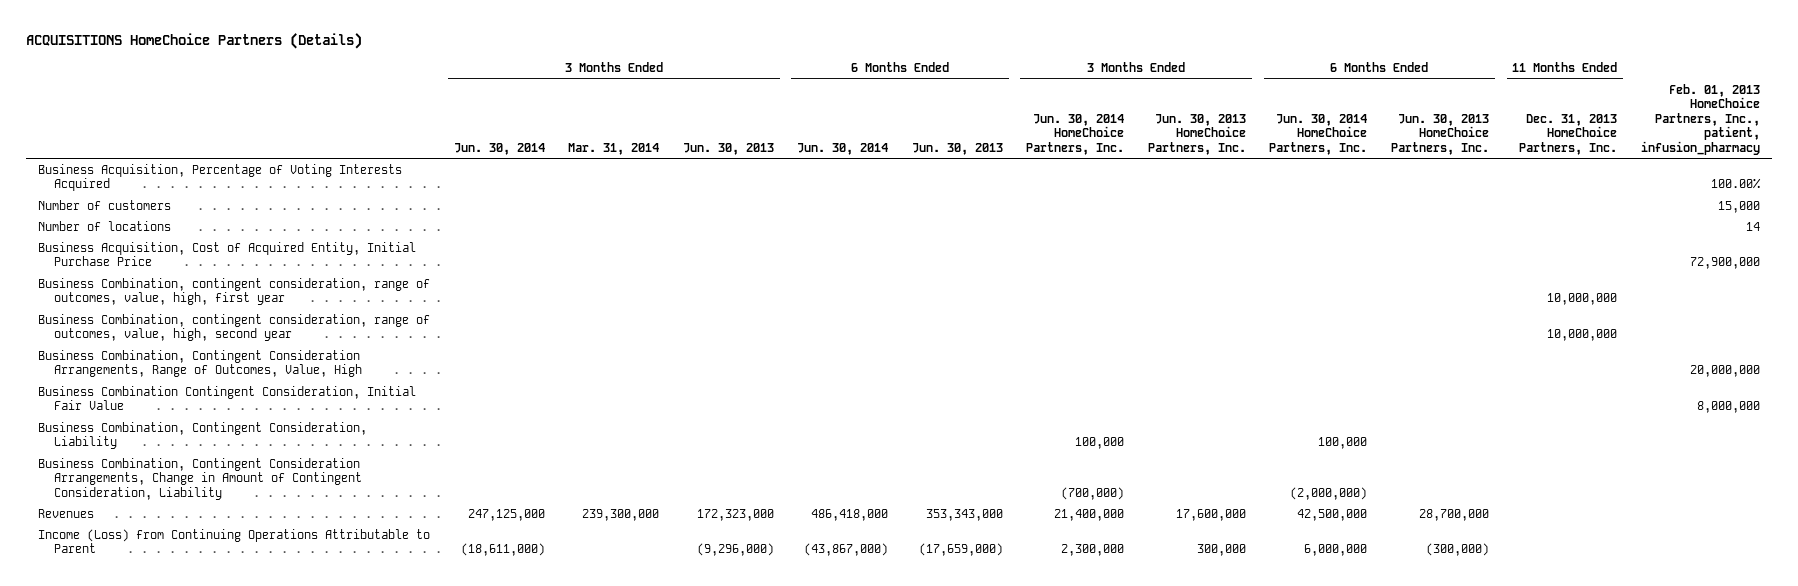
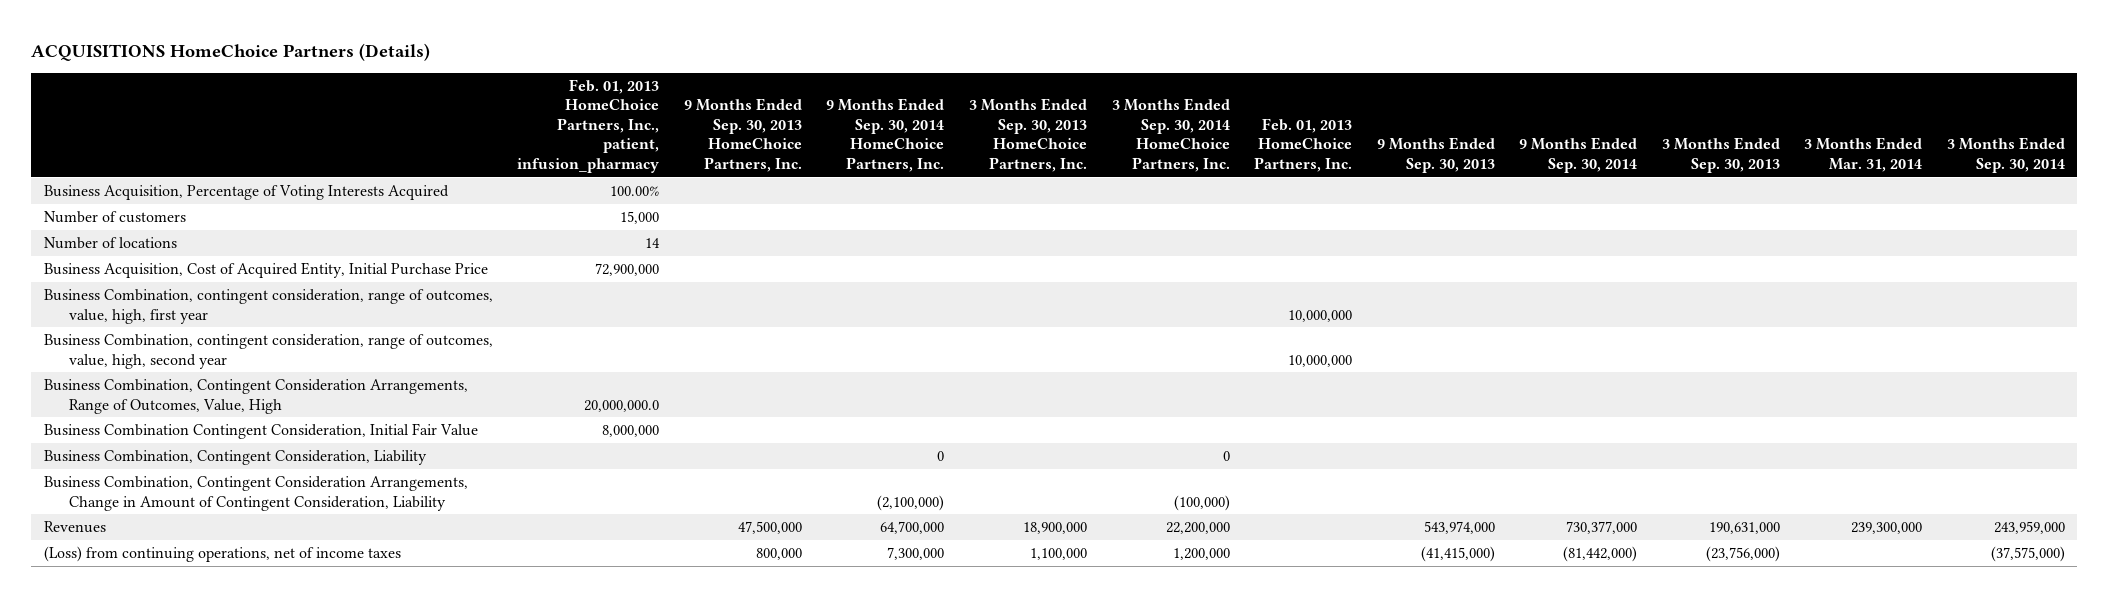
- | 3 Months Ended Jun. 30, 2014 | 3 Months Ended Mar. 31, 2014 | 3 Months Ended Jun. 30, 2013 | 6 Months Ended Jun. 30, 2014 | 6 Months Ended Jun. 30, 2013 | 3 Months Ended Jun. 30, 2014 HomeChoice Partners, Inc. | 3 Months Ended Jun. 30, 2013 HomeChoice Partners, Inc. | 6 Months Ended Jun. 30, 2014 HomeChoice Partners, Inc. | 6 Months Ended Jun. 30, 2013 HomeChoice Partners, Inc. | 11 Months Ended Dec. 31, 2013 HomeChoice Partners, Inc. | Feb. 01, 2013 HomeChoice Partners, Inc., patient, infusion_pharmacy
+ | Feb. 01, 2013 HomeChoice Partners, Inc., patient, infusion_pharmacy | 9 Months Ended Sep. 30, 2013 HomeChoice Partners, Inc. | 9 Months Ended Sep. 30, 2014 HomeChoice Partners, Inc. | 3 Months Ended Sep. 30, 2013 HomeChoice Partners, Inc. | 3 Months Ended Sep. 30, 2014 HomeChoice Partners, Inc. | Feb. 01, 2013 HomeChoice Partners, Inc. | 9 Months Ended Sep. 30, 2013 | 9 Months Ended Sep. 30, 2014 | 3 Months Ended Sep. 30, 2013 | 3 Months Ended Mar. 31, 2014 | 3 Months Ended Sep. 30, 2014
- Business Combination, Contingent Consideration Arrangements, Range of Outcomes, Value, High | | | | | | | | | | | 20,000,000
+ Business Combination, Contingent Consideration Arrangements, Range of Outcomes, Value, High | 20,000,000.0 | | | | | | | | | |
- Income (Loss) from Continuing Operations Attributable to Parent | (18,611,000) | | (9,296,000) | (43,867,000) | (17,659,000) | 2,300,000 | 300,000 | 6,000,000 | (300,000) | |
+ (Loss) from continuing operations, net of income taxes | | 800,000 | 7,300,000 | 1,100,000 | 1,200,000 | | (41,415,000) | (81,442,000) | (23,756,000) | | (37,575,000)

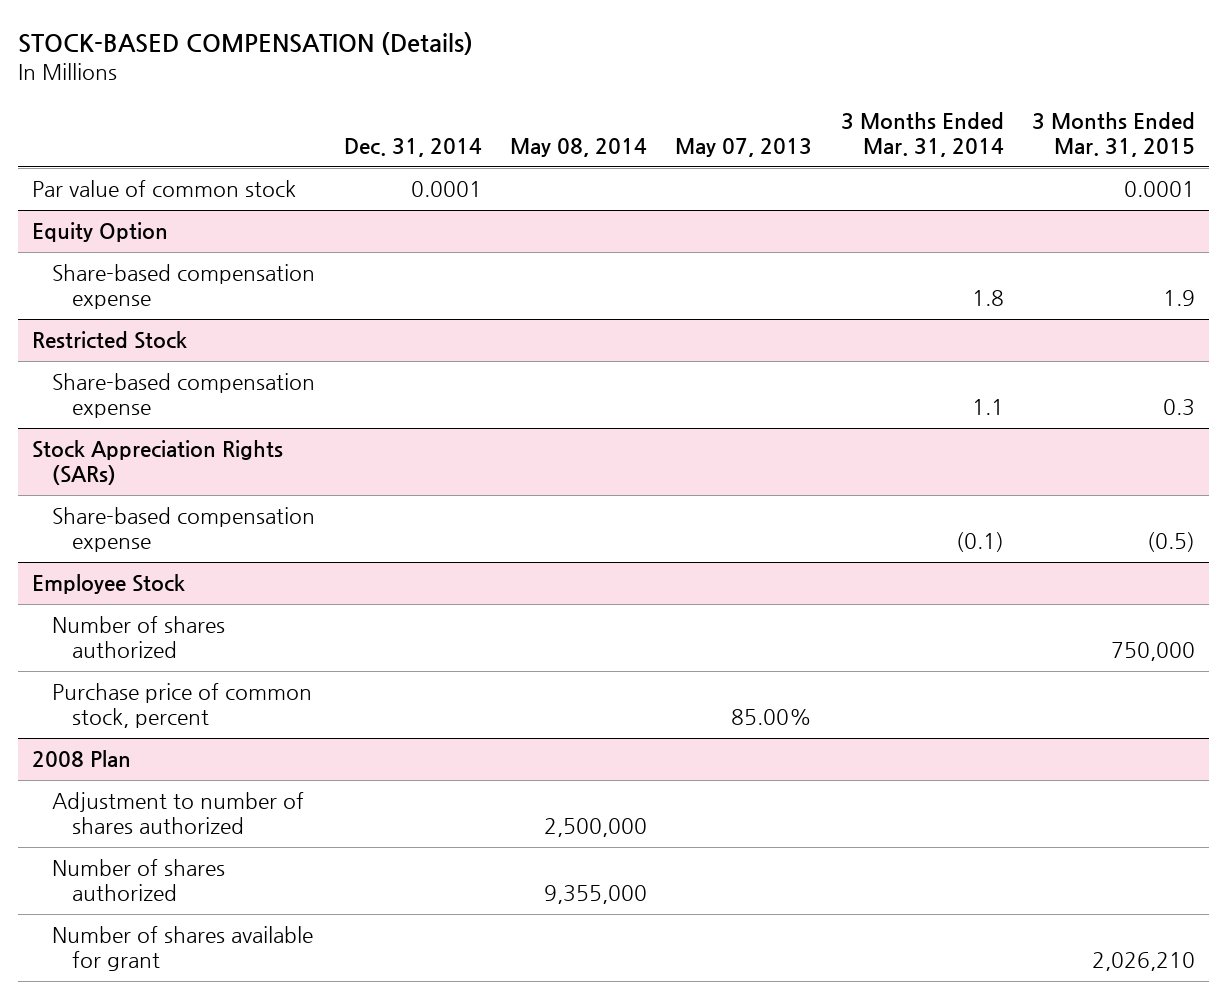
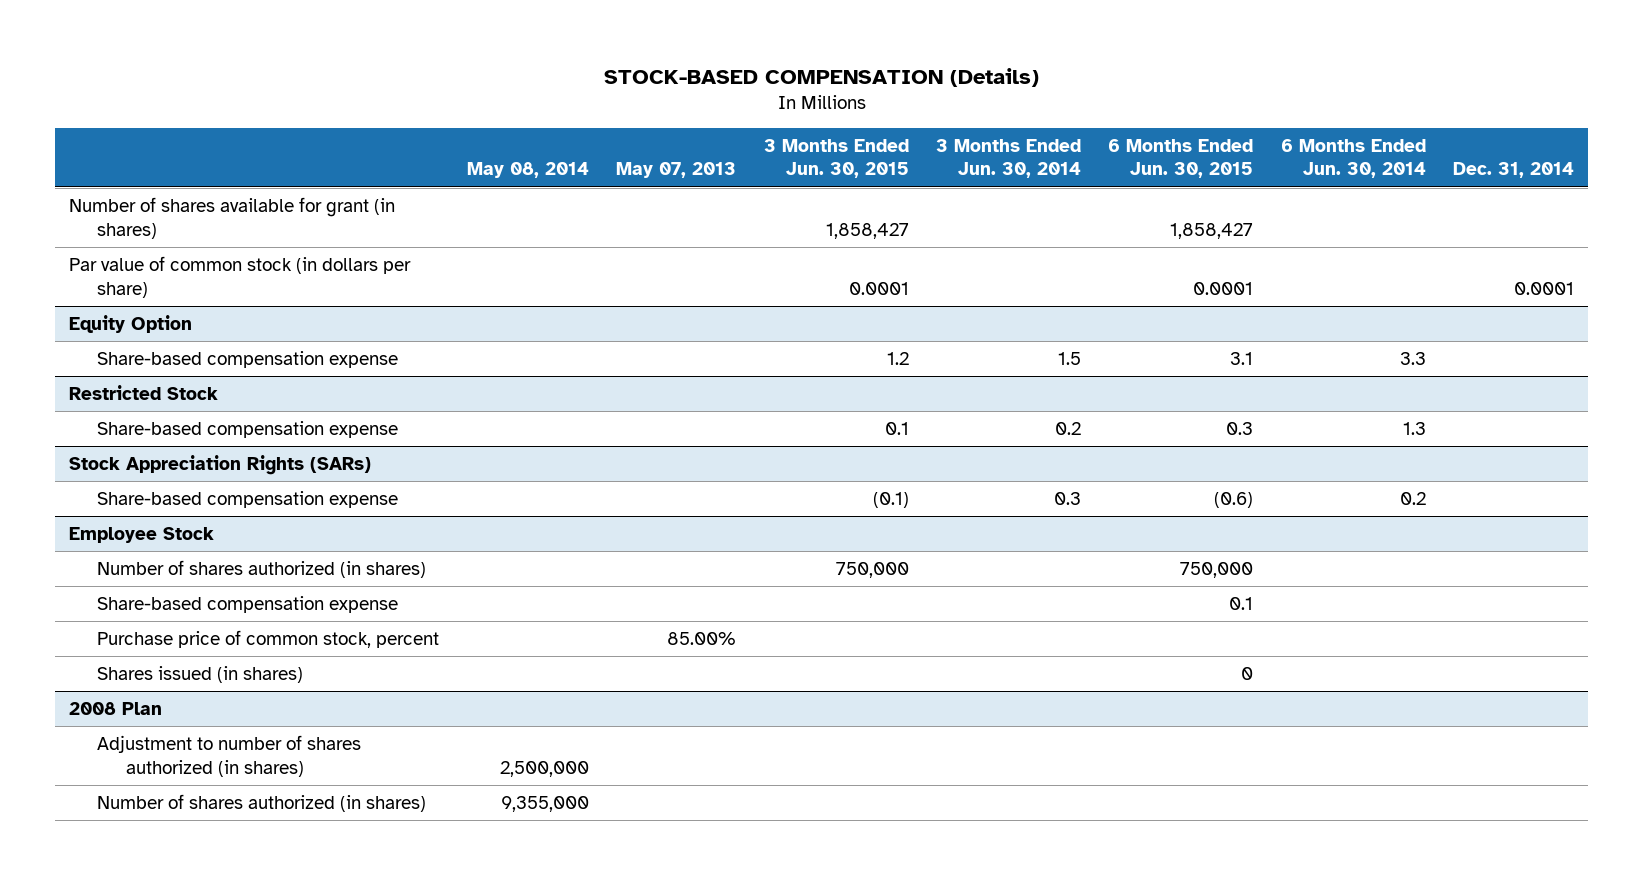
- | Dec. 31, 2014 | May 08, 2014 | May 07, 2013 | 3 Months Ended Mar. 31, 2014 | 3 Months Ended Mar. 31, 2015
+ | May 08, 2014 | May 07, 2013 | 3 Months Ended Jun. 30, 2015 | 3 Months Ended Jun. 30, 2014 | 6 Months Ended Jun. 30, 2015 | 6 Months Ended Jun. 30, 2014 | Dec. 31, 2014
- Par value of common stock | 0.0001 | | | | 0.0001
+ Number of shares available for grant (in shares) | | | 1,858,427 | | 1,858,427 | |
+ Par value of common stock (in dollars per share) | | | 0.0001 | | 0.0001 | | 0.0001
@ Employee Stock
- Number of shares authorized | | | | | 750,000
+ Number of shares authorized (in shares) | | | 750,000 | | 750,000 | |
+ Share-based compensation expense | | | | | 0.1 | |
+ Shares issued (in shares) | | | | | 0 | |
@ 2008 Plan
- Adjustment to number of shares authorized | | 2,500,000 | | |
- Number of shares authorized | | 9,355,000 | | |
- Number of shares available for grant | | | | | 2,026,210
+ Adjustment to number of shares authorized (in shares) | 2,500,000 | | | | | |
+ Number of shares authorized (in shares) | 9,355,000 | | | | | |

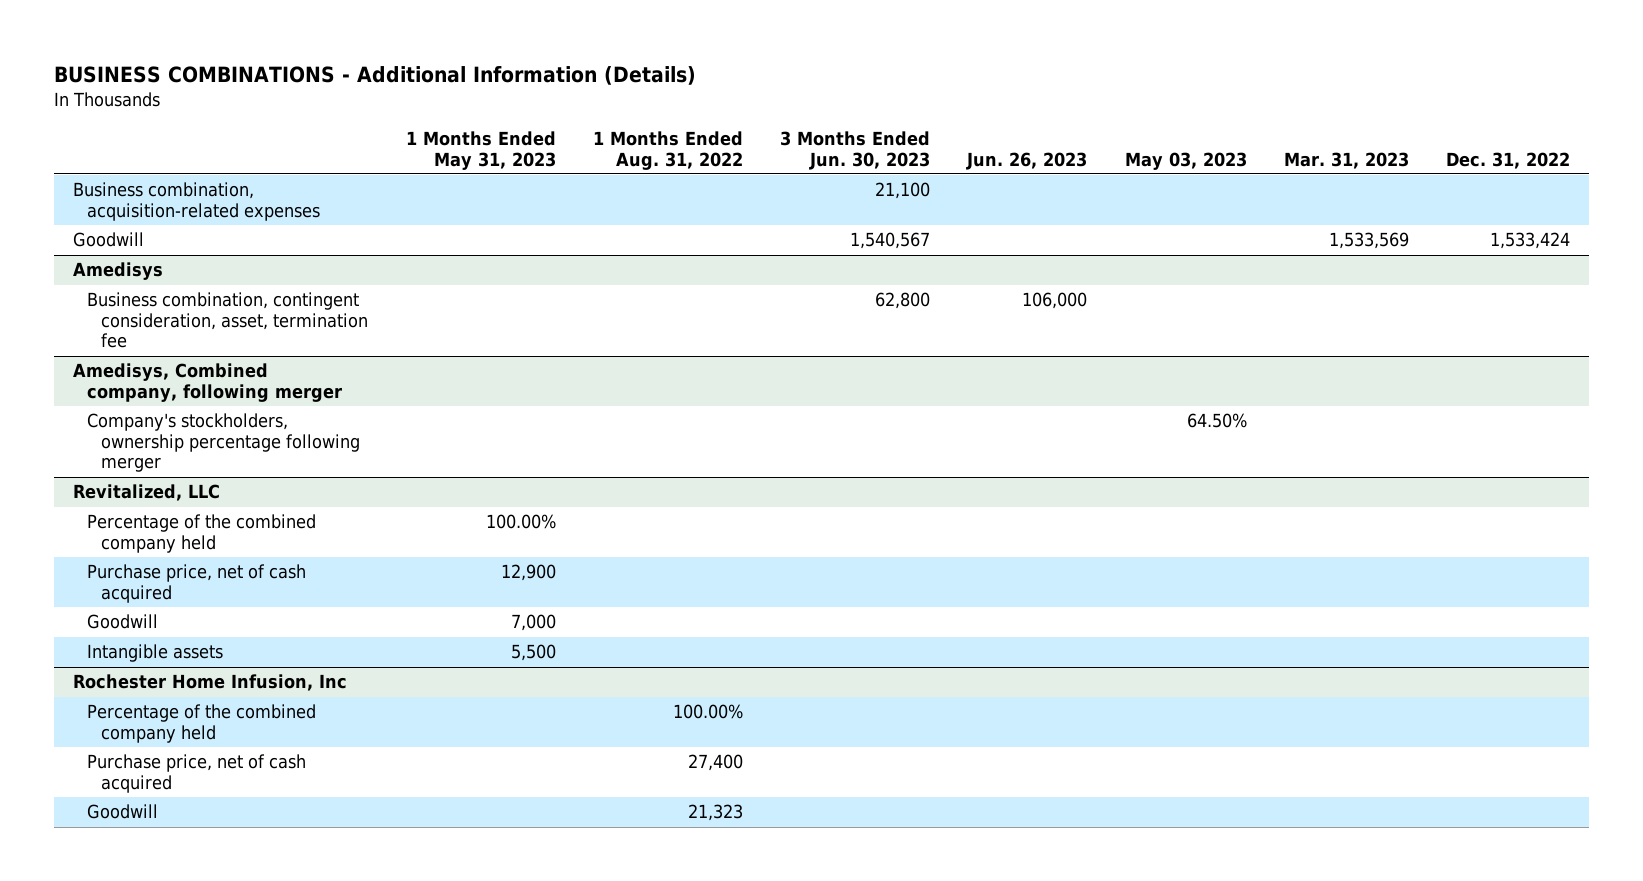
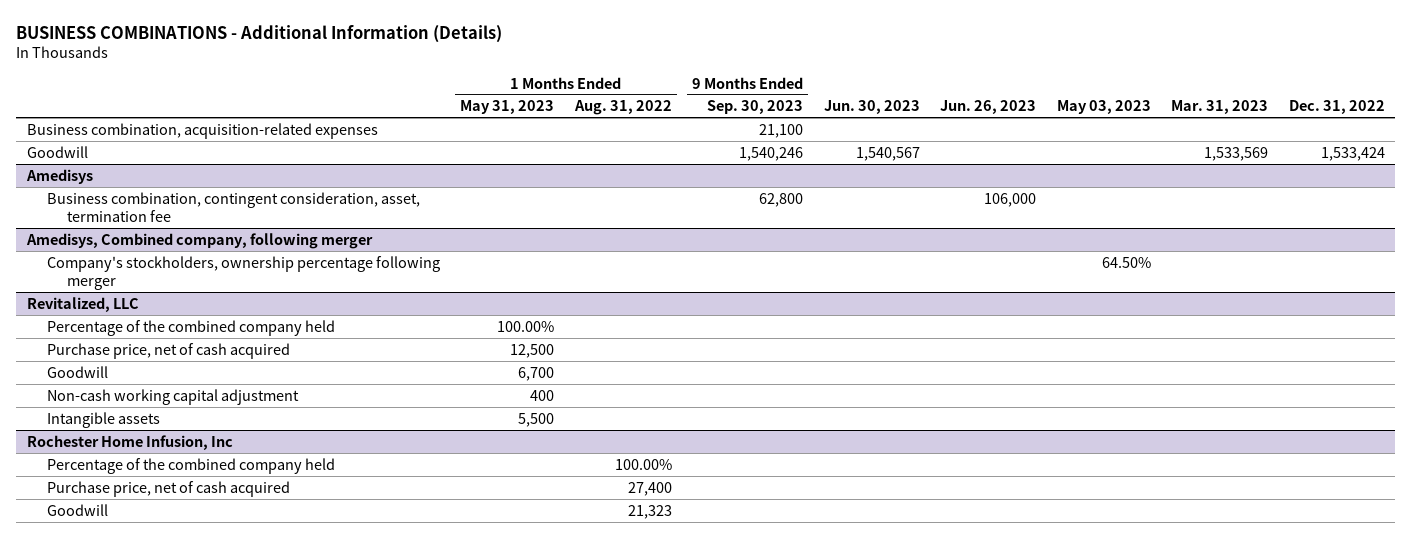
- | 1 Months Ended May 31, 2023 | 1 Months Ended Aug. 31, 2022 | 3 Months Ended Jun. 30, 2023 | Jun. 26, 2023 | May 03, 2023 | Mar. 31, 2023 | Dec. 31, 2022
+ | 1 Months Ended May 31, 2023 | 1 Months Ended Aug. 31, 2022 | 9 Months Ended Sep. 30, 2023 | Jun. 30, 2023 | Jun. 26, 2023 | May 03, 2023 | Mar. 31, 2023 | Dec. 31, 2022
@ Revitalized, LLC
- Purchase price, net of cash acquired | 12,900 | | | | | |
- Goodwill | 7,000 | | | | | |
+ Purchase price, net of cash acquired | 12,500 | | | | | | |
+ Goodwill | 6,700 | | | | | | |
+ Non-cash working capital adjustment | 400 | | | | | | |

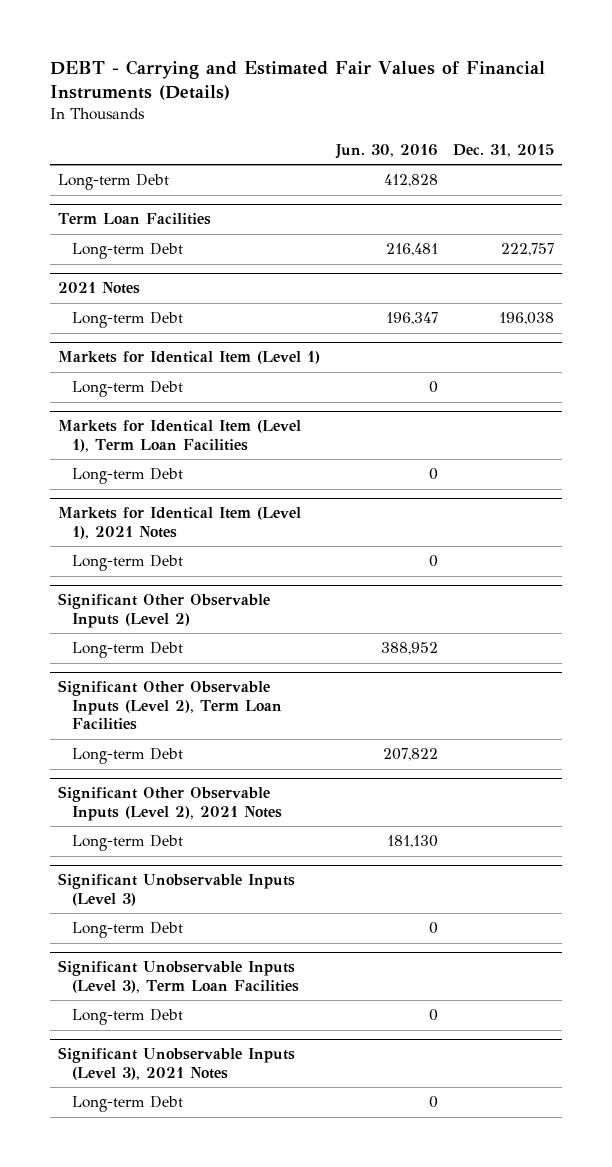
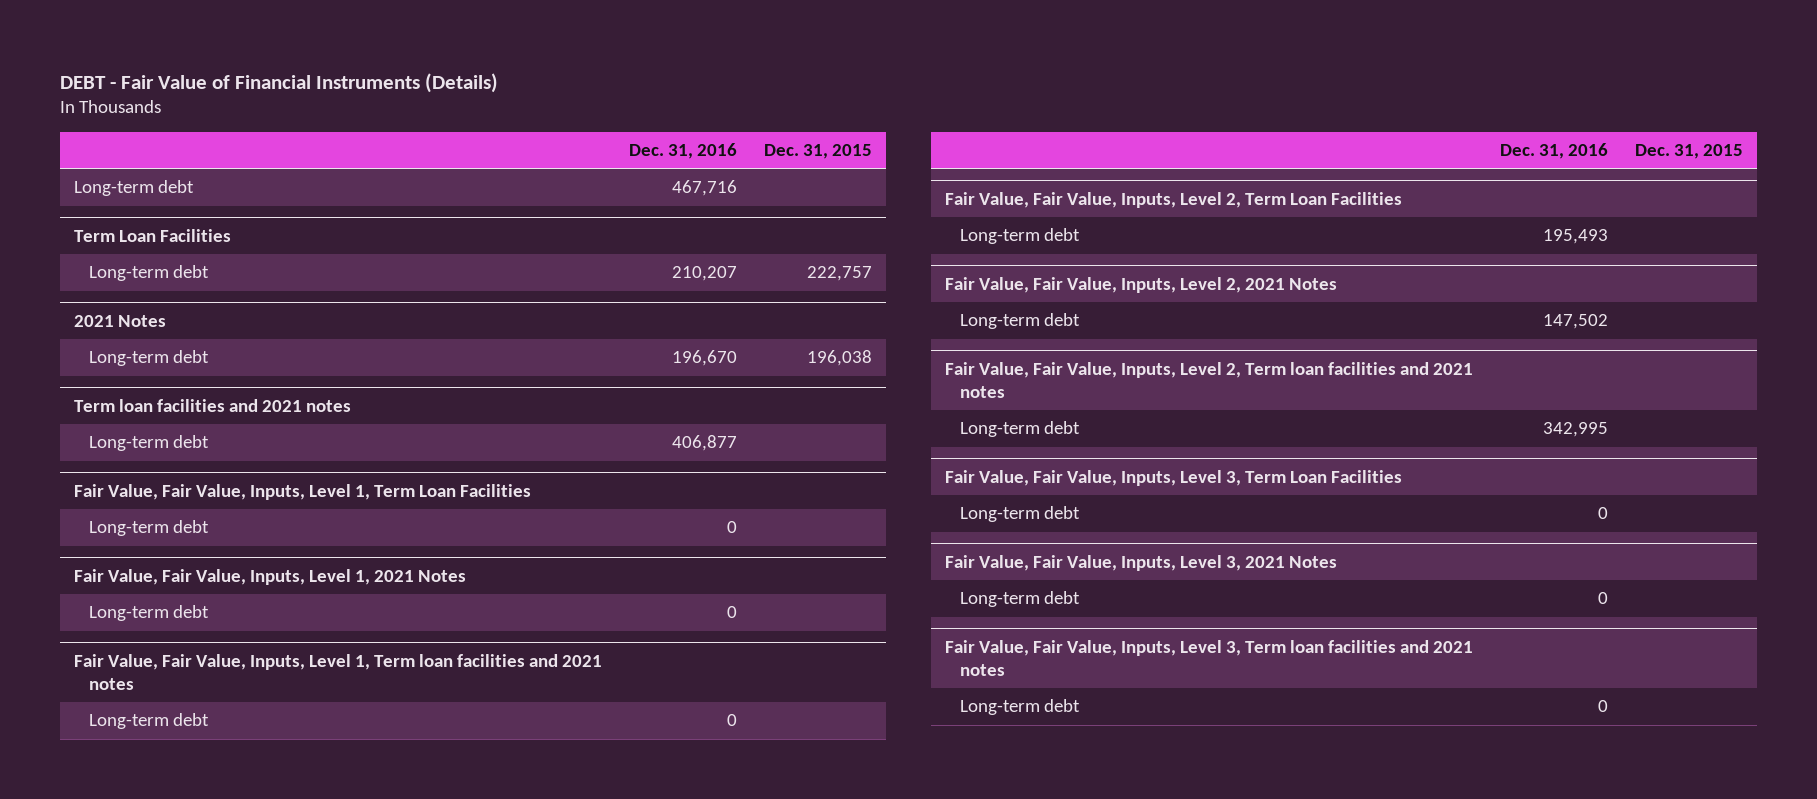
- DEBT - Carrying and Estimated Fair Values of Financial Instruments (Details)
+ DEBT - Fair Value of Financial Instruments (Details)
- | Jun. 30, 2016 | Dec. 31, 2015
+ | Dec. 31, 2016 | Dec. 31, 2015
- Long-term Debt | 412,828 |
+ Long-term debt | 467,716 |
@ Term Loan Facilities
- Long-term Debt | 216,481 | 222,757
+ Long-term debt | 210,207 | 222,757
@ 2021 Notes
- Long-term Debt | 196,347 | 196,038
- Markets for Identical Item (Level 1)
- Long-term Debt | 0 |
- Markets for Identical Item (Level 1), Term Loan Facilities
- Long-term Debt | 0 |
- Markets for Identical Item (Level 1), 2021 Notes
- Long-term Debt | 0 |
- Significant Other Observable Inputs (Level 2)
- Long-term Debt | 388,952 |
- Significant Other Observable Inputs (Level 2), Term Loan Facilities
- Long-term Debt | 207,822 |
- Significant Other Observable Inputs (Level 2), 2021 Notes
- Long-term Debt | 181,130 |
- Significant Unobservable Inputs (Level 3)
- Long-term Debt | 0 |
- Significant Unobservable Inputs (Level 3), Term Loan Facilities
- Long-term Debt | 0 |
- Significant Unobservable Inputs (Level 3), 2021 Notes
- Long-term Debt | 0 |
@ 2021 Notes
+ Long-term debt | 196,670 | 196,038
+ Term loan facilities and 2021 notes
+ Long-term debt | 406,877 |
+ Fair Value, Fair Value, Inputs, Level 1, Term Loan Facilities
+ Long-term debt | 0 |
+ Fair Value, Fair Value, Inputs, Level 1, 2021 Notes
+ Long-term debt | 0 |
+ Fair Value, Fair Value, Inputs, Level 1, Term loan facilities and 2021 notes
+ Long-term debt | 0 |
+ Fair Value, Fair Value, Inputs, Level 2, Term Loan Facilities
+ Long-term debt | 195,493 |
+ Fair Value, Fair Value, Inputs, Level 2, 2021 Notes
+ Long-term debt | 147,502 |
+ Fair Value, Fair Value, Inputs, Level 2, Term loan facilities and 2021 notes
+ Long-term debt | 342,995 |
+ Fair Value, Fair Value, Inputs, Level 3, Term Loan Facilities
+ Long-term debt | 0 |
+ Fair Value, Fair Value, Inputs, Level 3, 2021 Notes
+ Long-term debt | 0 |
+ Fair Value, Fair Value, Inputs, Level 3, Term loan facilities and 2021 notes
+ Long-term debt | 0 |

